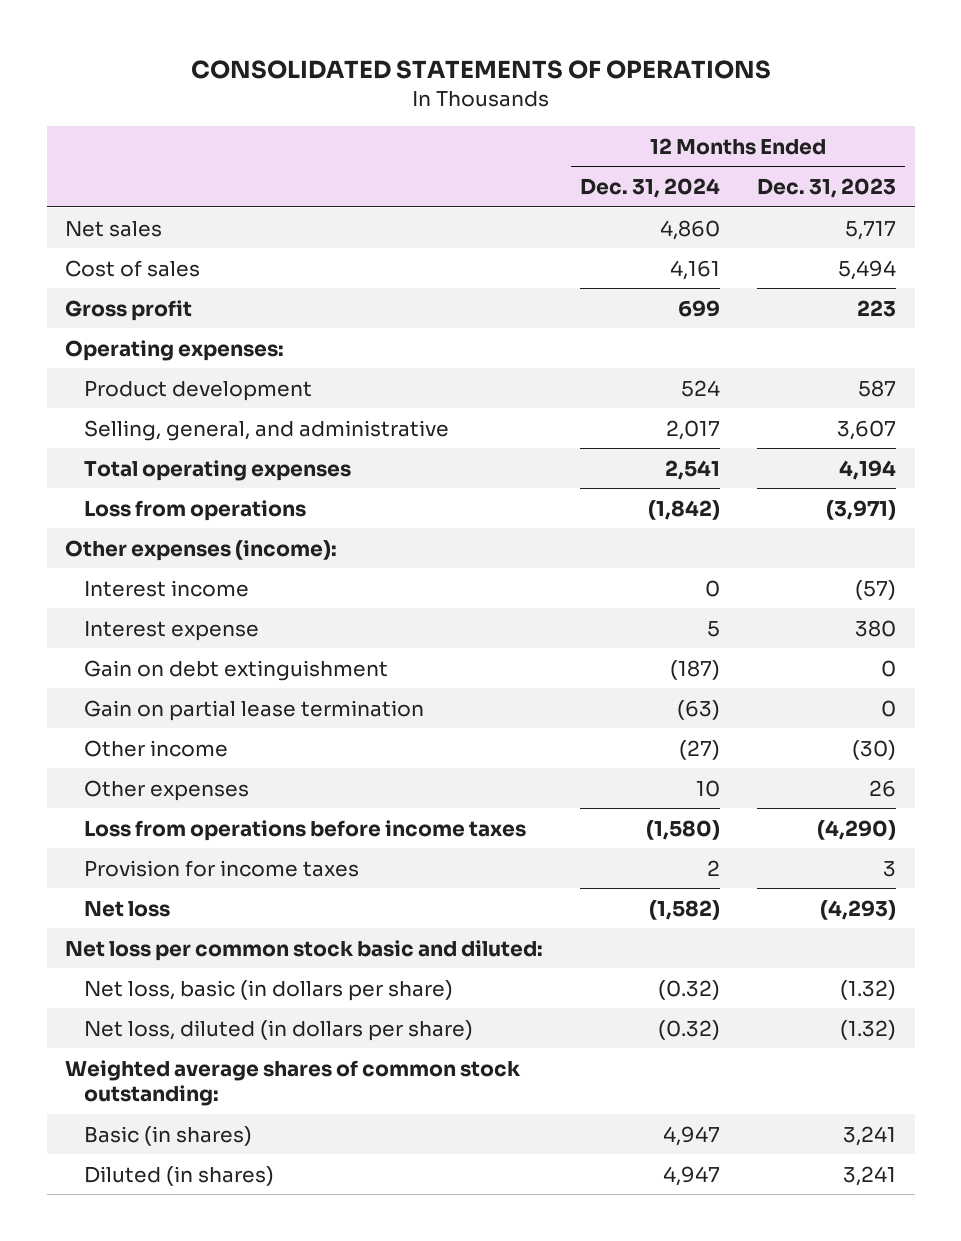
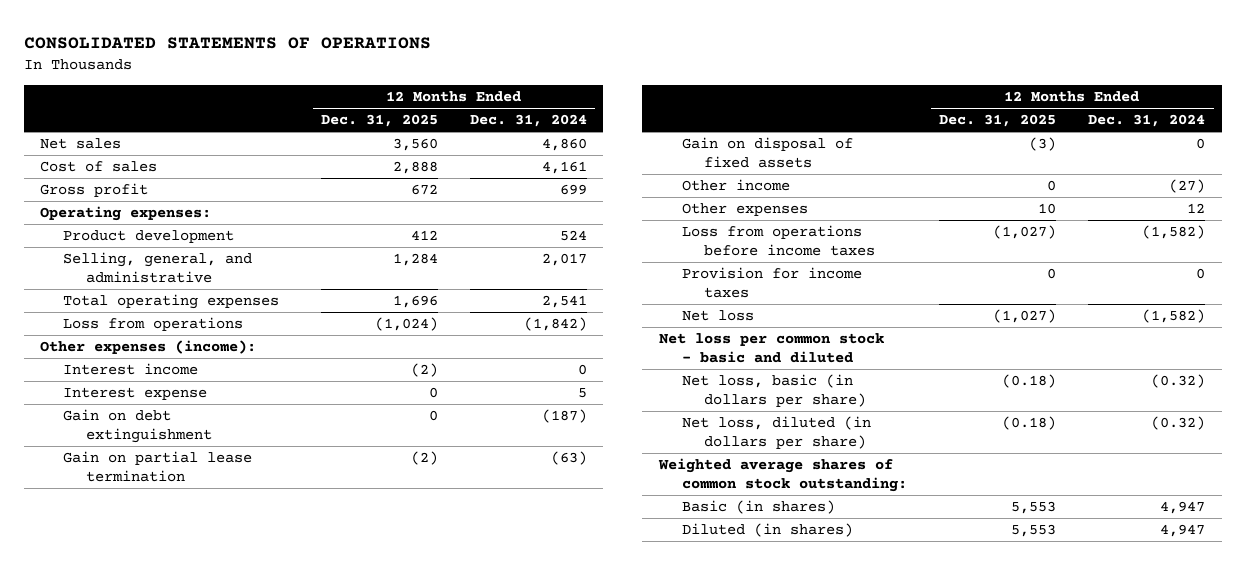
- | 12 Months Ended Dec. 31, 2024 | 12 Months Ended Dec. 31, 2023
+ | 12 Months Ended Dec. 31, 2025 | 12 Months Ended Dec. 31, 2024
+ Gain on disposal of fixed assets | (3) | 0
- Other expenses | 10 | 26
- Loss from operations before income taxes | (1,580) | (4,290)
- Provision for income taxes | 2 | 3
+ Other expenses | 10 | 12
+ Loss from operations before income taxes | (1,027) | (1,582)
+ Provision for income taxes | 0 | 0
- Net loss per common stock basic and diluted:
+ Net loss per common stock - basic and diluted

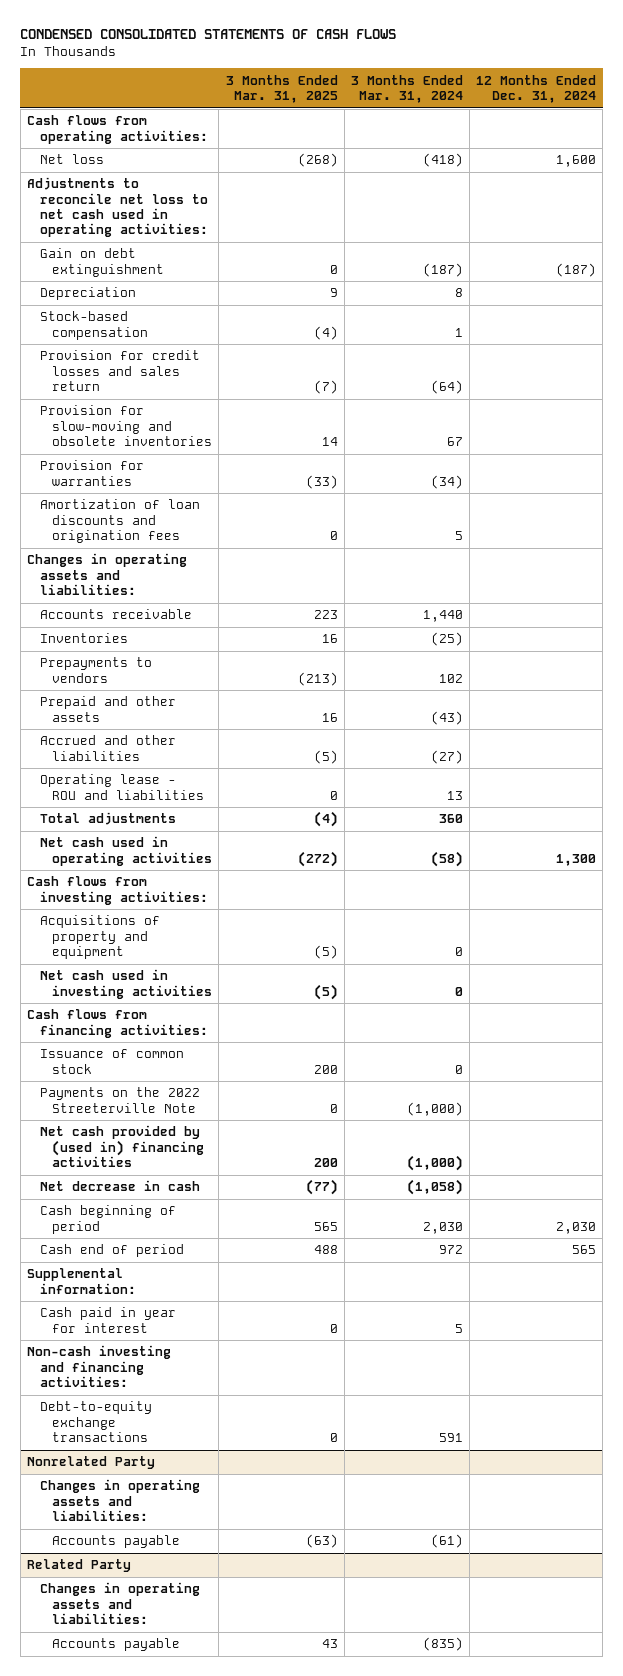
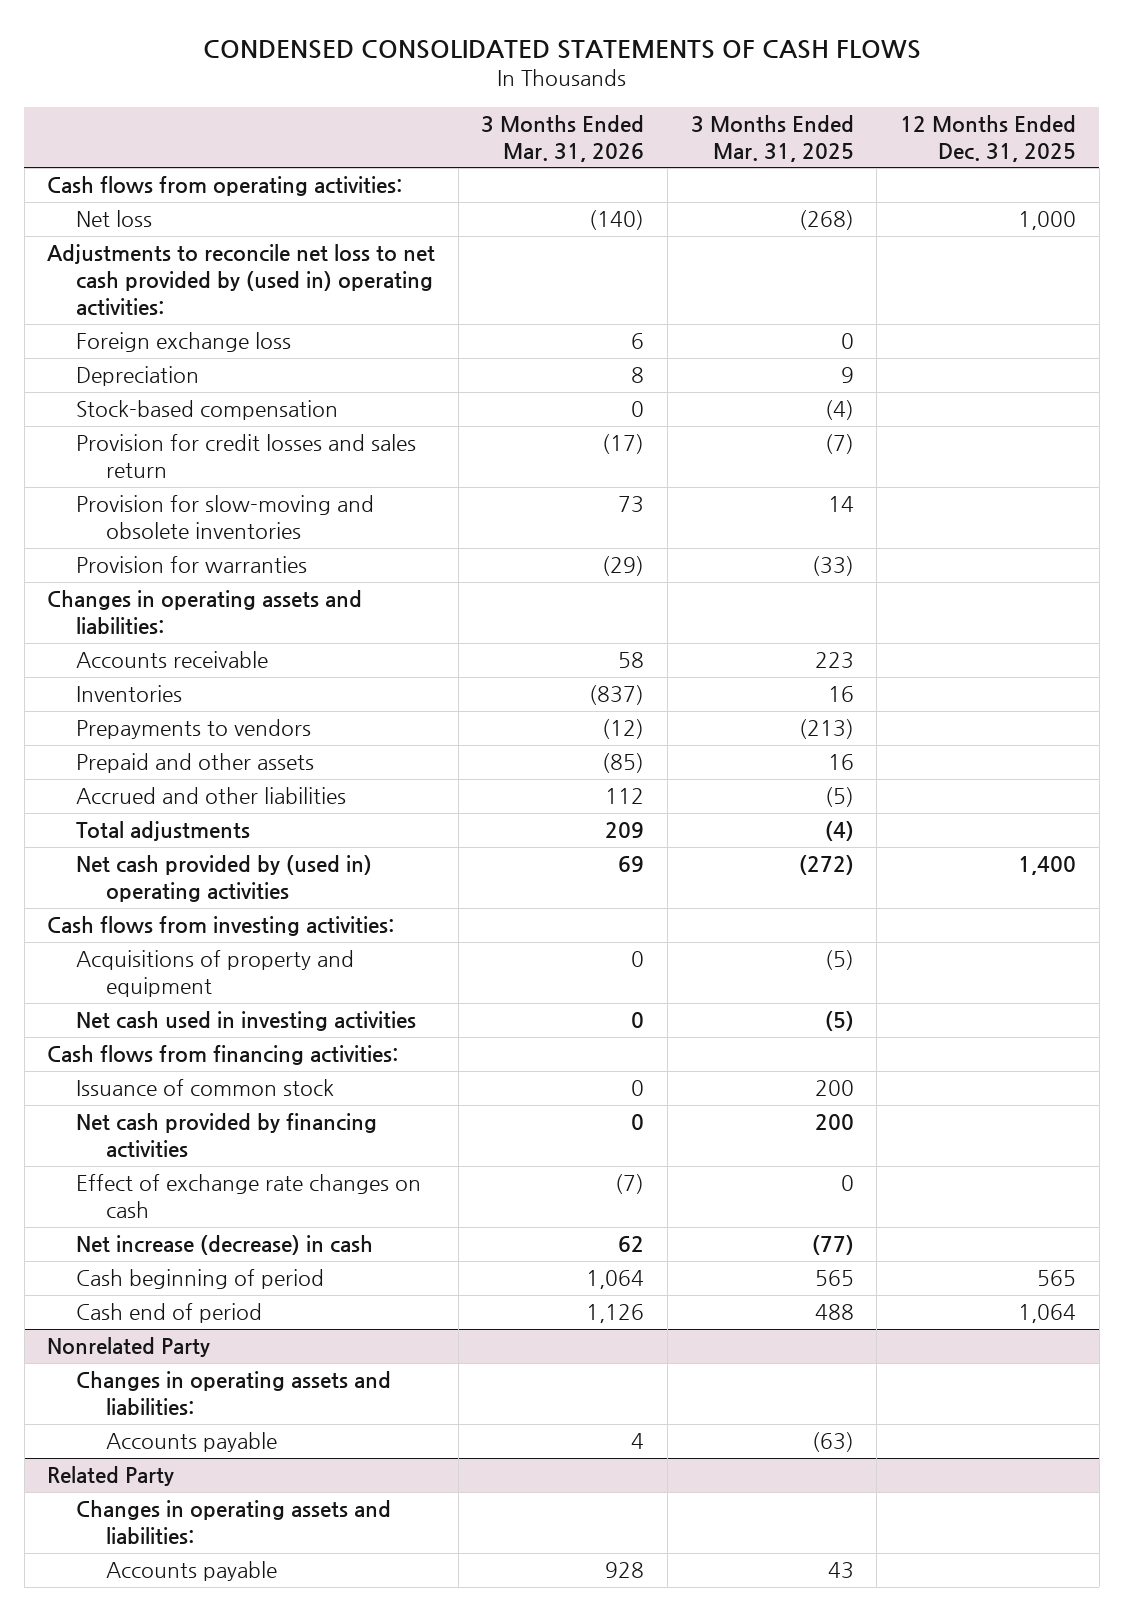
- | 3 Months Ended Mar. 31, 2025 | 3 Months Ended Mar. 31, 2024 | 12 Months Ended Dec. 31, 2024
+ | 3 Months Ended Mar. 31, 2026 | 3 Months Ended Mar. 31, 2025 | 12 Months Ended Dec. 31, 2025
- Adjustments to reconcile net loss to net cash used in operating activities:
- Gain on debt extinguishment | 0 | (187) | (187)
+ Adjustments to reconcile net loss to net cash provided by (used in) operating activities:
+ Foreign exchange loss | 6 | 0 |
- Amortization of loan discounts and origination fees | 0 | 5 |
- Operating lease - ROU and liabilities | 0 | 13 |
- Net cash used in operating activities | (272) | (58) | 1,300
+ Net cash provided by (used in) operating activities | 69 | (272) | 1,400
- Payments on the 2022 Streeterville Note | 0 | (1,000) |
- Net cash provided by (used in) financing activities | 200 | (1,000) |
- Net decrease in cash | (77) | (1,058) |
+ Net cash provided by financing activities | 0 | 200 |
+ Effect of exchange rate changes on cash | (7) | 0 |
+ Net increase (decrease) in cash | 62 | (77) |
- Supplemental information:
- Cash paid in year for interest | 0 | 5 |
- Non-cash investing and financing activities:
- Debt-to-equity exchange transactions | 0 | 591 |

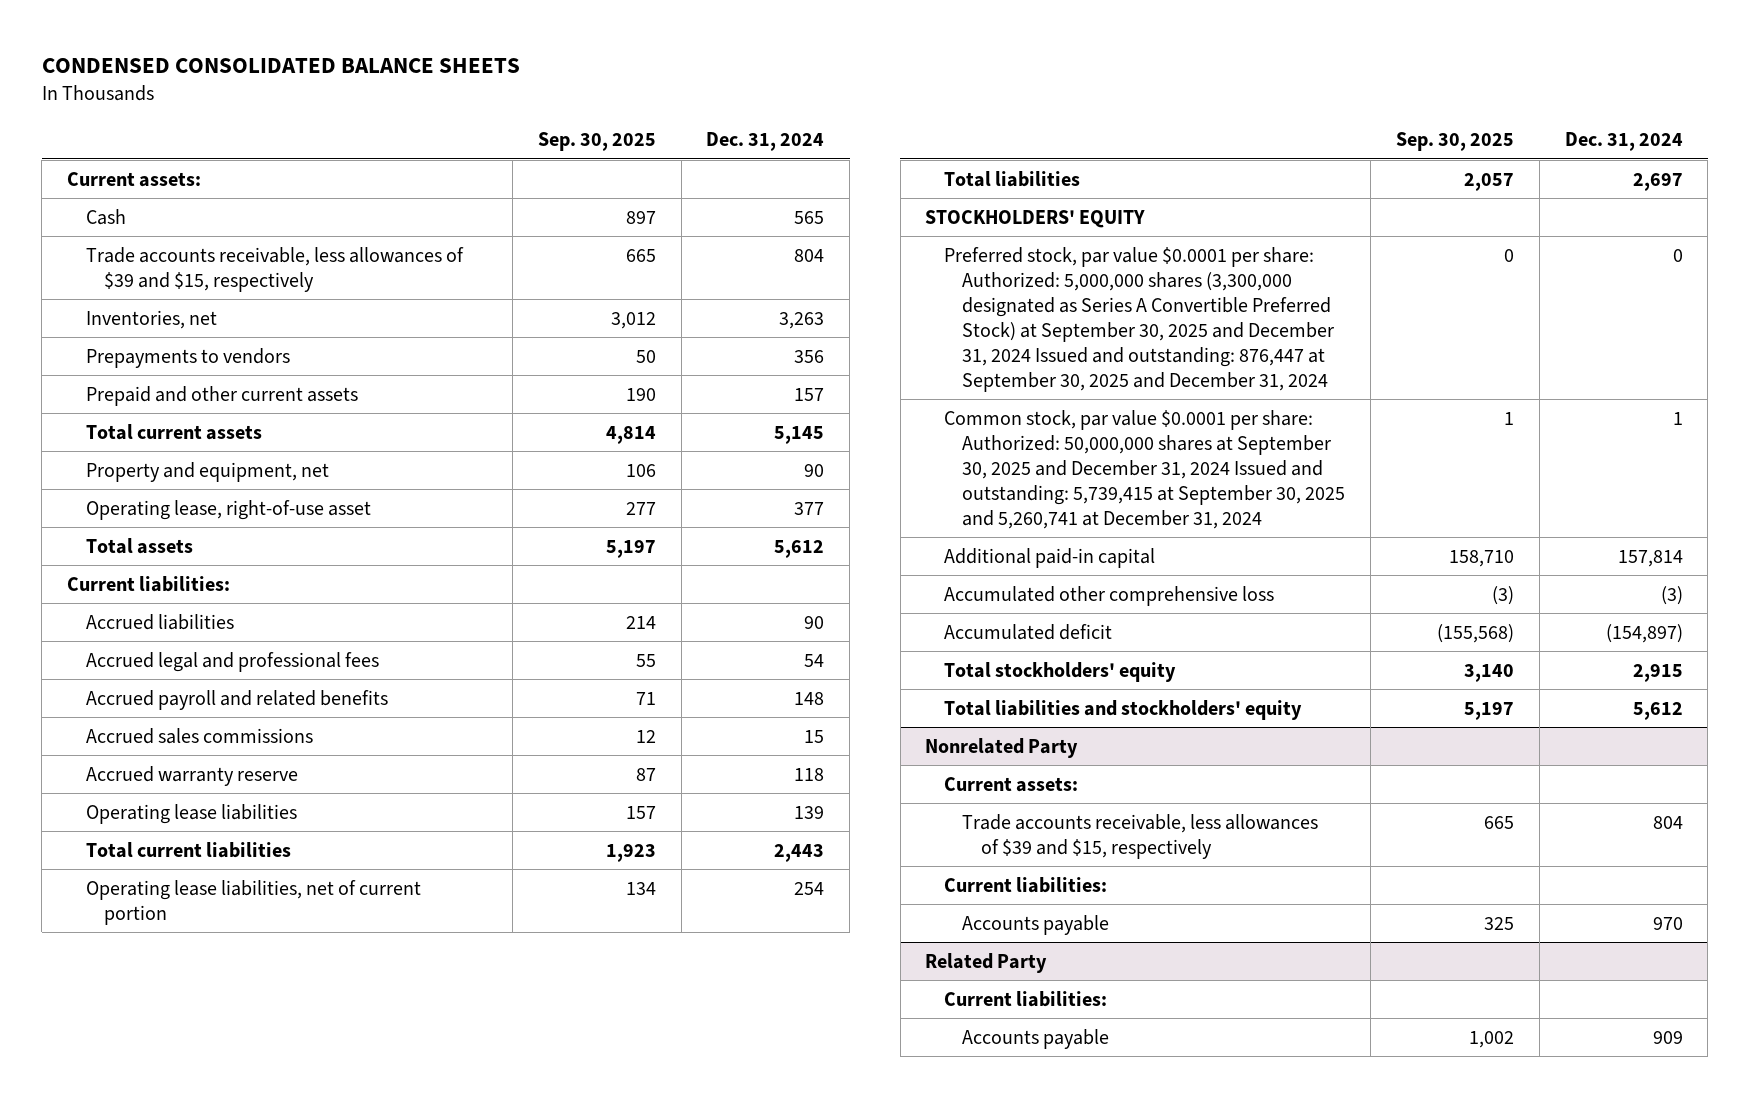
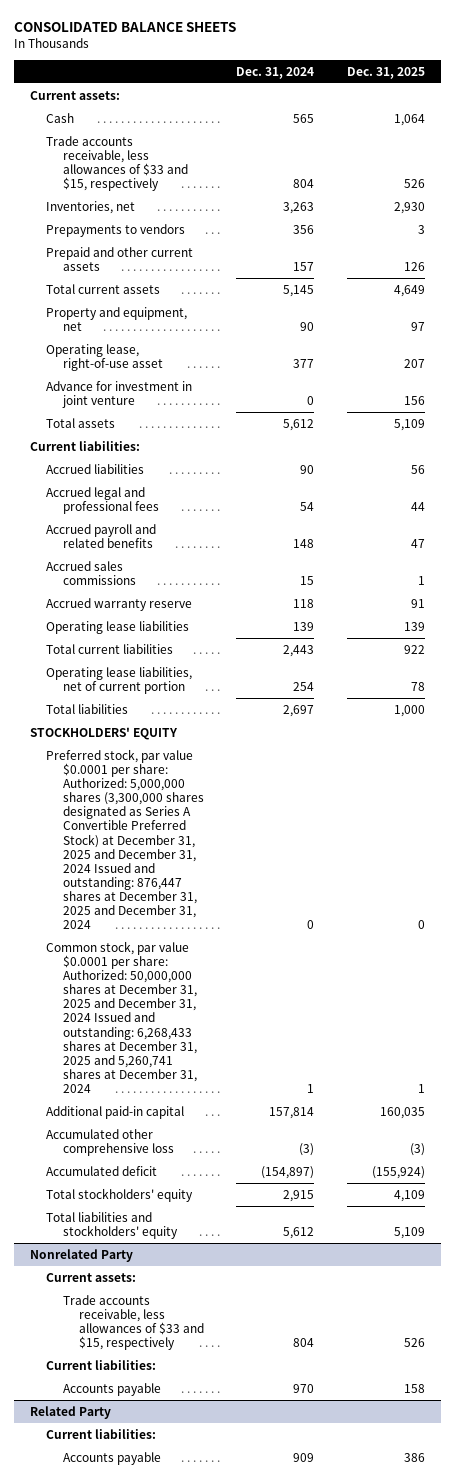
- CONDENSED CONSOLIDATED BALANCE SHEETS
+ CONSOLIDATED BALANCE SHEETS
- | Sep. 30, 2025 | Dec. 31, 2024
+ | Dec. 31, 2024 | Dec. 31, 2025
- Trade accounts receivable, less allowances of $39 and $15, respectively | 665 | 804
+ Trade accounts receivable, less allowances of $33 and $15, respectively | 804 | 526
+ Advance for investment in joint venture | 0 | 156
- Preferred stock, par value $0.0001 per share: Authorized: 5,000,000 shares (3,300,000 designated as Series A Convertible Preferred Stock) at September 30, 2025 and December 31, 2024 Issued and outstanding: 876,447 at September 30, 2025 and December 31, 2024 | 0 | 0
- Common stock, par value $0.0001 per share: Authorized: 50,000,000 shares at September 30, 2025 and December 31, 2024 Issued and outstanding: 5,739,415 at September 30, 2025 and 5,260,741 at December 31, 2024 | 1 | 1
+ Preferred stock, par value $0.0001 per share: Authorized: 5,000,000 shares (3,300,000 shares designated as Series A Convertible Preferred Stock) at December 31, 2025 and December 31, 2024 Issued and outstanding: 876,447 shares at December 31, 2025 and December 31, 2024 | 0 | 0
+ Common stock, par value $0.0001 per share: Authorized: 50,000,000 shares at December 31, 2025 and December 31, 2024 Issued and outstanding: 6,268,433 shares at December 31, 2025 and 5,260,741 shares at December 31, 2024 | 1 | 1
@ Nonrelated Party
- Trade accounts receivable, less allowances of $39 and $15, respectively | 665 | 804
+ Trade accounts receivable, less allowances of $33 and $15, respectively | 804 | 526

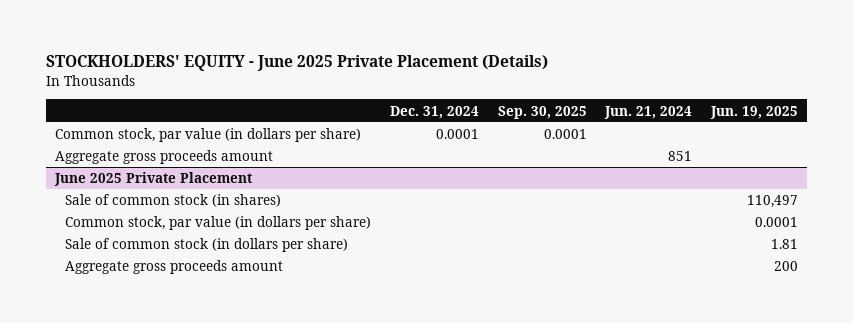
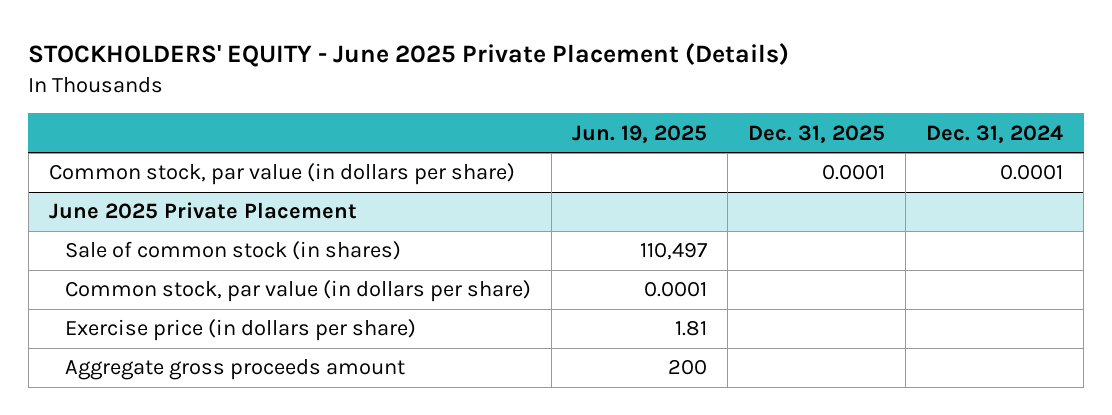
- | Dec. 31, 2024 | Sep. 30, 2025 | Jun. 21, 2024 | Jun. 19, 2025
+ | Jun. 19, 2025 | Dec. 31, 2025 | Dec. 31, 2024
- Aggregate gross proceeds amount | | | 851 |
@ June 2025 Private Placement
- Sale of common stock (in dollars per share) | | | | 1.81
+ Exercise price (in dollars per share) | 1.81 | |

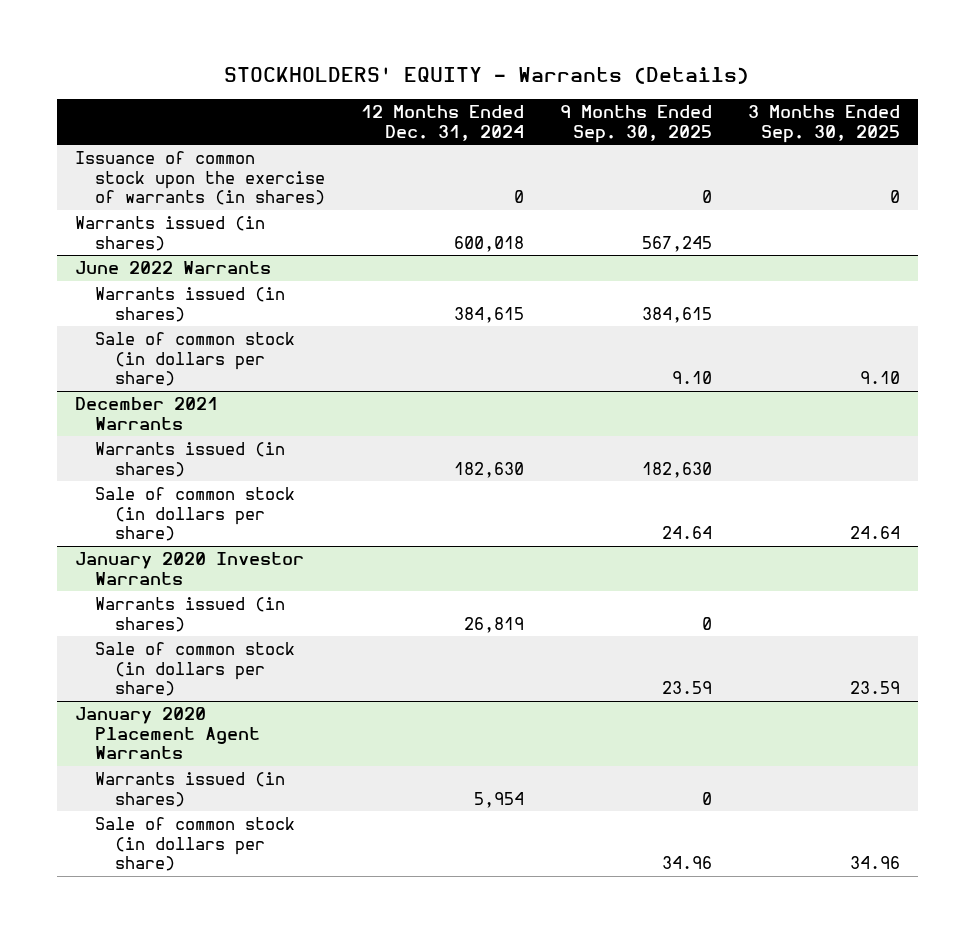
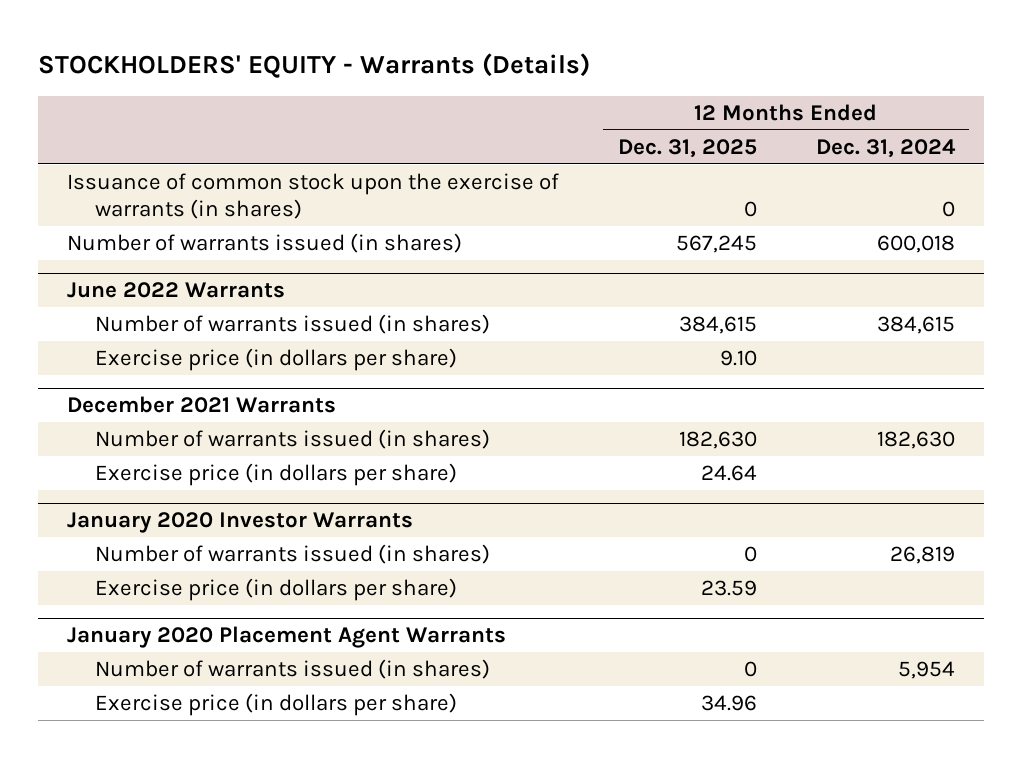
- | 12 Months Ended Dec. 31, 2024 | 9 Months Ended Sep. 30, 2025 | 3 Months Ended Sep. 30, 2025
+ | 12 Months Ended Dec. 31, 2025 | 12 Months Ended Dec. 31, 2024
- Warrants issued (in shares) | 600,018 | 567,245 |
+ Number of warrants issued (in shares) | 567,245 | 600,018
@ June 2022 Warrants
- Warrants issued (in shares) | 384,615 | 384,615 |
- Sale of common stock (in dollars per share) | | 9.10 | 9.10
+ Number of warrants issued (in shares) | 384,615 | 384,615
+ Exercise price (in dollars per share) | 9.10 |
@ December 2021 Warrants
- Warrants issued (in shares) | 182,630 | 182,630 |
- Sale of common stock (in dollars per share) | | 24.64 | 24.64
+ Number of warrants issued (in shares) | 182,630 | 182,630
+ Exercise price (in dollars per share) | 24.64 |
@ January 2020 Investor Warrants
- Warrants issued (in shares) | 26,819 | 0 |
- Sale of common stock (in dollars per share) | | 23.59 | 23.59
+ Number of warrants issued (in shares) | 0 | 26,819
+ Exercise price (in dollars per share) | 23.59 |
@ January 2020 Placement Agent Warrants
- Warrants issued (in shares) | 5,954 | 0 |
- Sale of common stock (in dollars per share) | | 34.96 | 34.96
+ Number of warrants issued (in shares) | 0 | 5,954
+ Exercise price (in dollars per share) | 34.96 |

